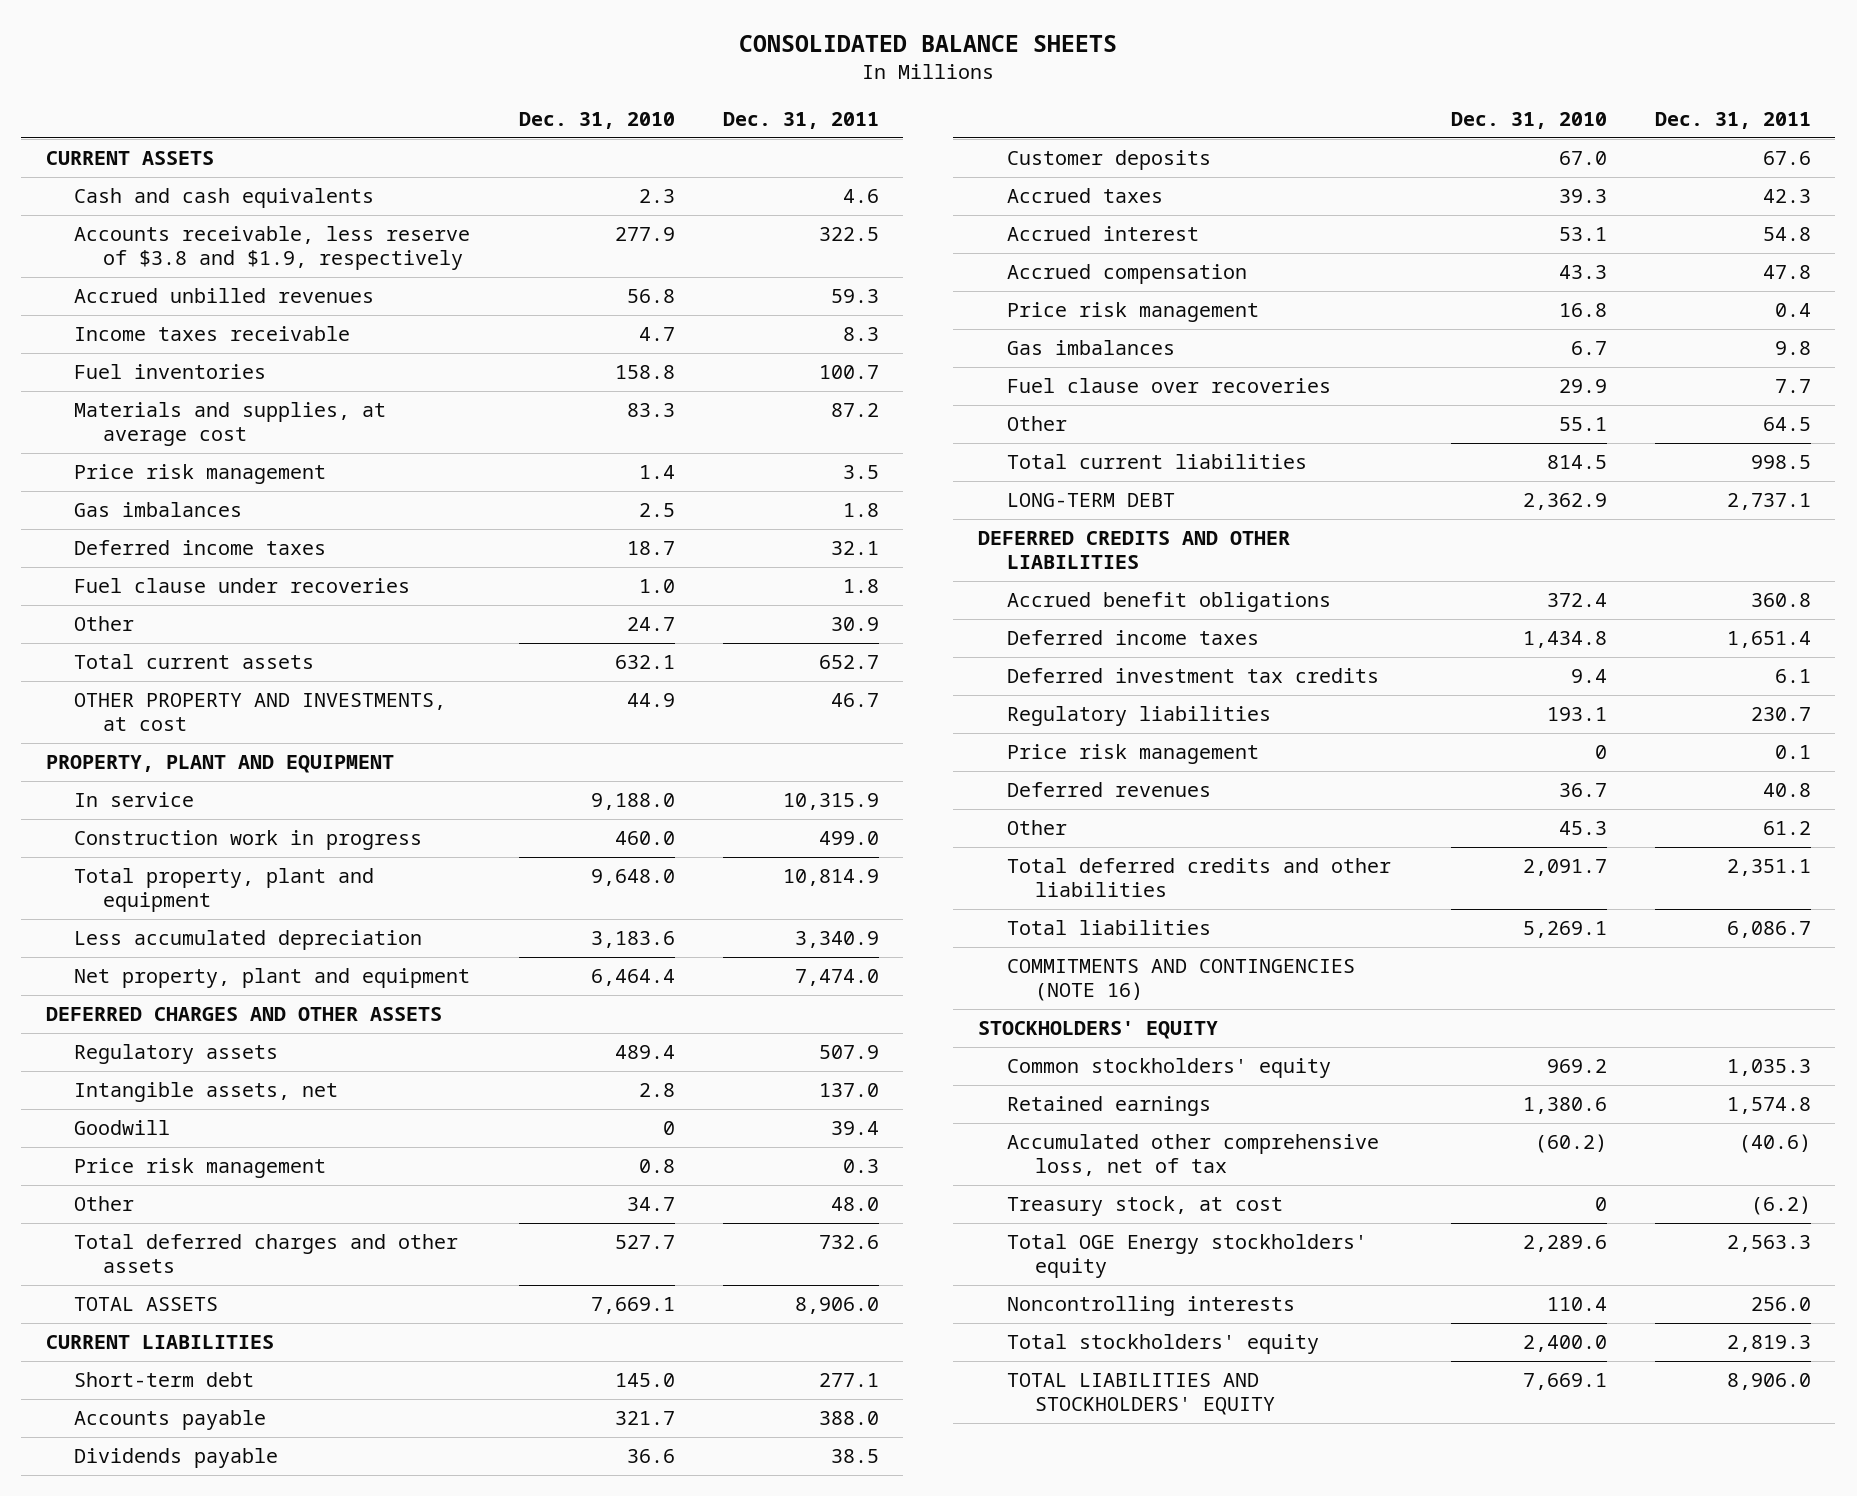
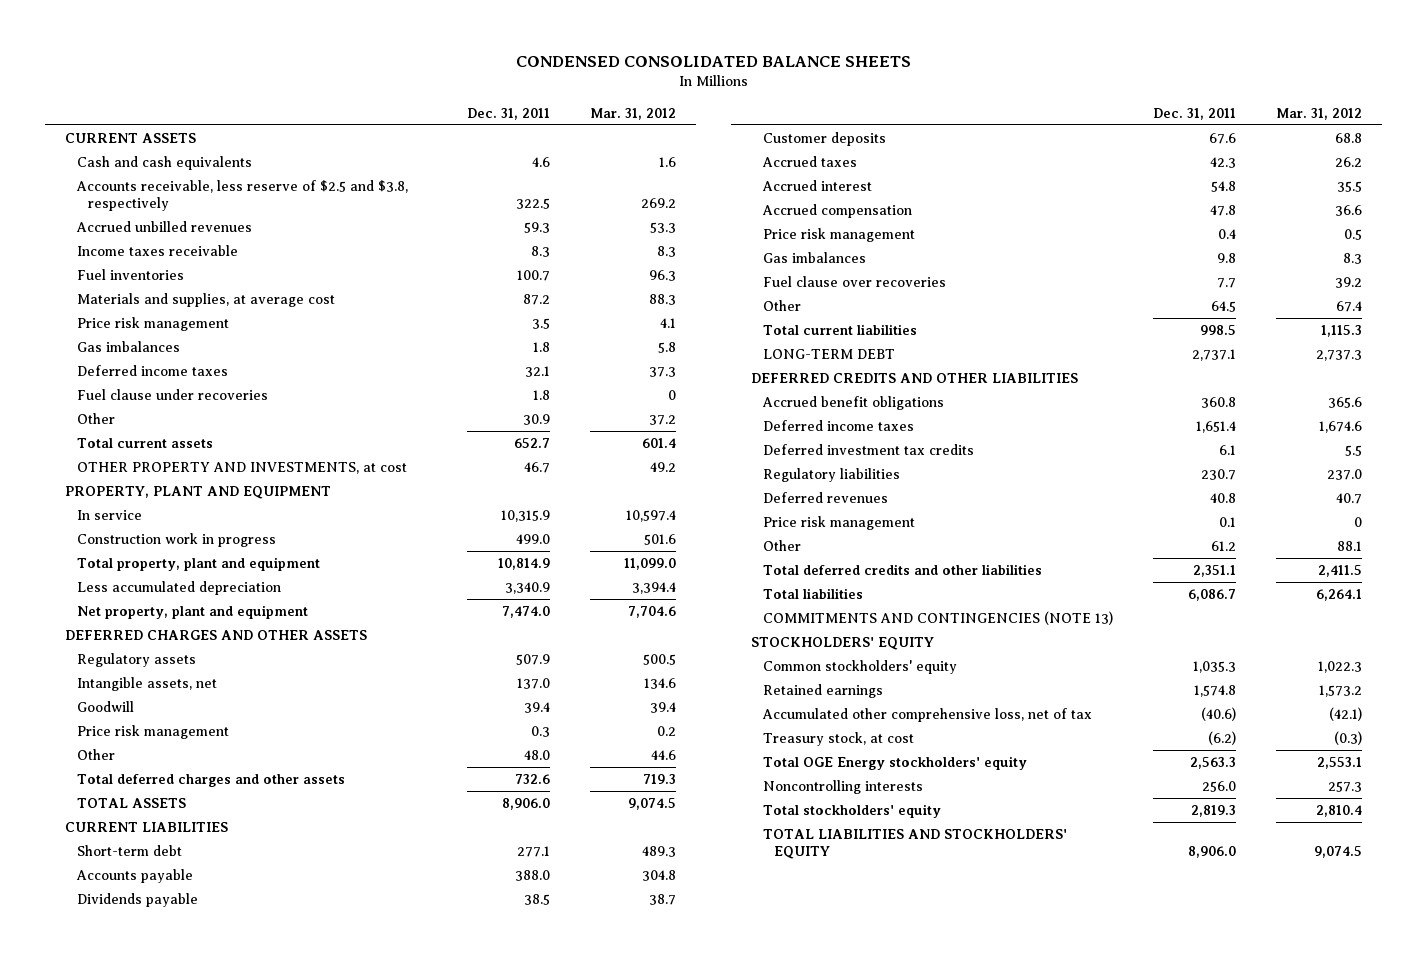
- CONSOLIDATED BALANCE SHEETS
+ CONDENSED CONSOLIDATED BALANCE SHEETS
- | Dec. 31, 2010 | Dec. 31, 2011
+ | Dec. 31, 2011 | Mar. 31, 2012
- Accounts receivable, less reserve of $3.8 and $1.9, respectively | 277.9 | 322.5
+ Accounts receivable, less reserve of $2.5 and $3.8, respectively | 322.5 | 269.2
moved down: Price risk management | 0.1 | 0
- COMMITMENTS AND CONTINGENCIES (NOTE 16)
+ COMMITMENTS AND CONTINGENCIES (NOTE 13)

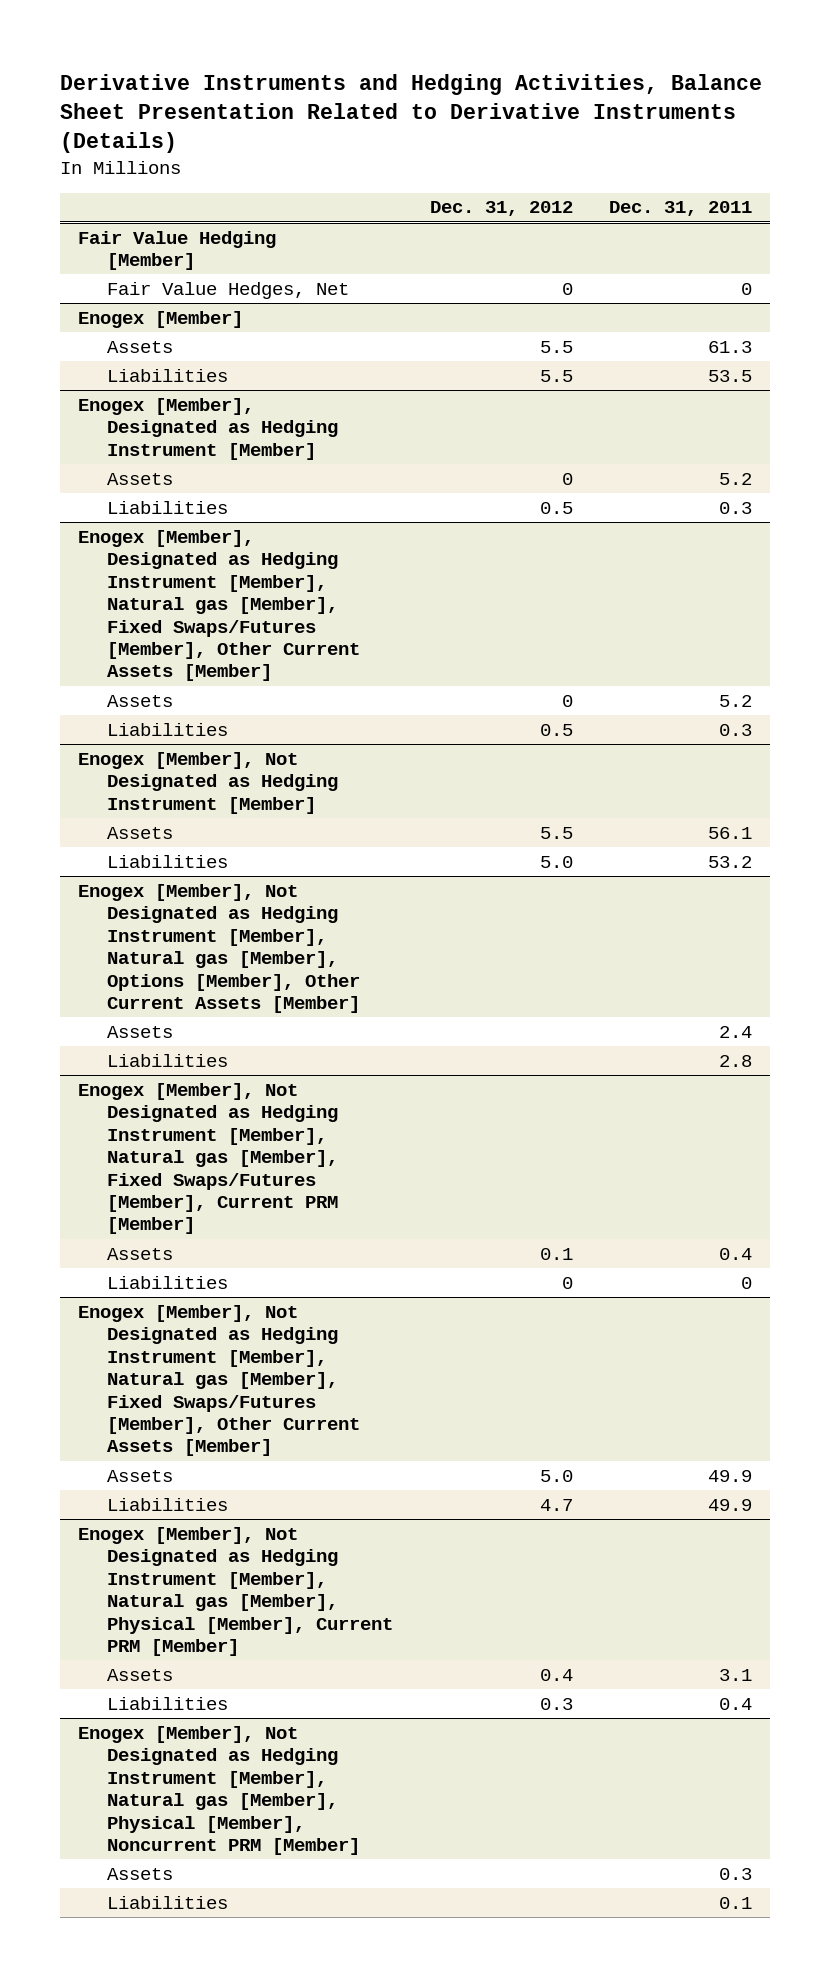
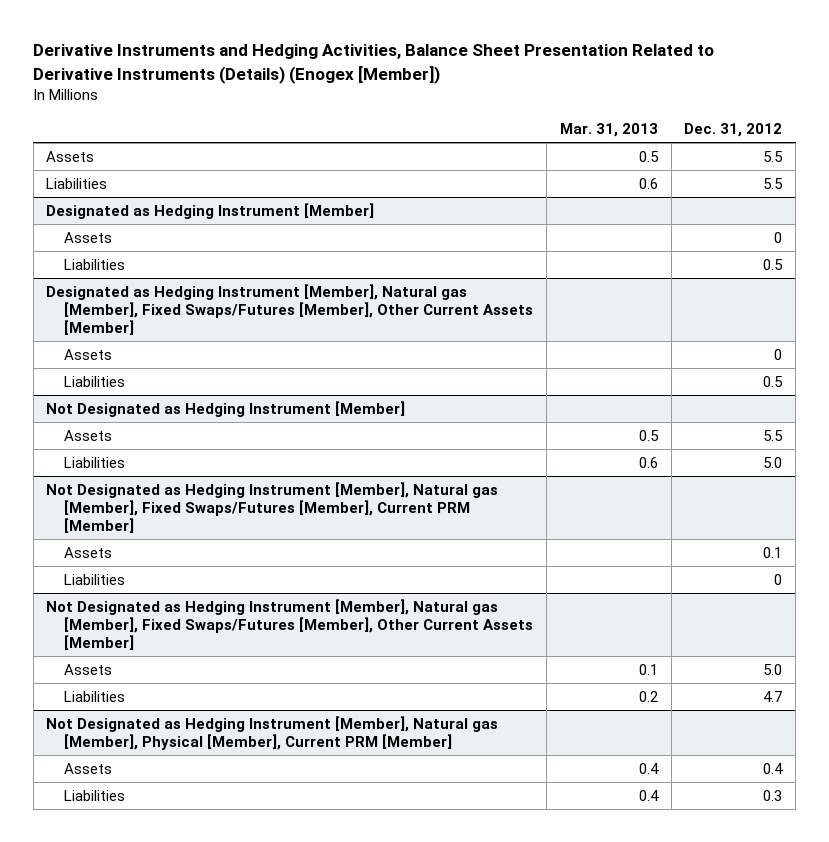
- Derivative Instruments and Hedging Activities, Balance Sheet Presentation Related to Derivative Instruments (Details)
+ Derivative Instruments and Hedging Activities, Balance Sheet Presentation Related to Derivative Instruments (Details) (Enogex [Member])
- | Dec. 31, 2012 | Dec. 31, 2011
+ | Mar. 31, 2013 | Dec. 31, 2012
- Fair Value Hedging [Member]
- Fair Value Hedges, Net | 0 | 0
- Enogex [Member]
- Enogex [Member], Designated as Hedging Instrument [Member]
+ Designated as Hedging Instrument [Member]
- Enogex [Member], Designated as Hedging Instrument [Member], Natural gas [Member], Fixed Swaps/Futures [Member], Other Current Assets [Member]
+ Designated as Hedging Instrument [Member], Natural gas [Member], Fixed Swaps/Futures [Member], Other Current Assets [Member]
- Enogex [Member], Not Designated as Hedging Instrument [Member]
+ Not Designated as Hedging Instrument [Member]
- Enogex [Member], Not Designated as Hedging Instrument [Member], Natural gas [Member], Options [Member], Other Current Assets [Member]
- Assets | | 2.4
- Liabilities | | 2.8
- Enogex [Member], Not Designated as Hedging Instrument [Member], Natural gas [Member], Fixed Swaps/Futures [Member], Current PRM [Member]
+ Not Designated as Hedging Instrument [Member], Natural gas [Member], Fixed Swaps/Futures [Member], Current PRM [Member]
- Enogex [Member], Not Designated as Hedging Instrument [Member], Natural gas [Member], Fixed Swaps/Futures [Member], Other Current Assets [Member]
+ Not Designated as Hedging Instrument [Member], Natural gas [Member], Fixed Swaps/Futures [Member], Other Current Assets [Member]
- Enogex [Member], Not Designated as Hedging Instrument [Member], Natural gas [Member], Physical [Member], Current PRM [Member]
+ Not Designated as Hedging Instrument [Member], Natural gas [Member], Physical [Member], Current PRM [Member]
- Enogex [Member], Not Designated as Hedging Instrument [Member], Natural gas [Member], Physical [Member], Noncurrent PRM [Member]
- Assets | | 0.3
- Liabilities | | 0.1

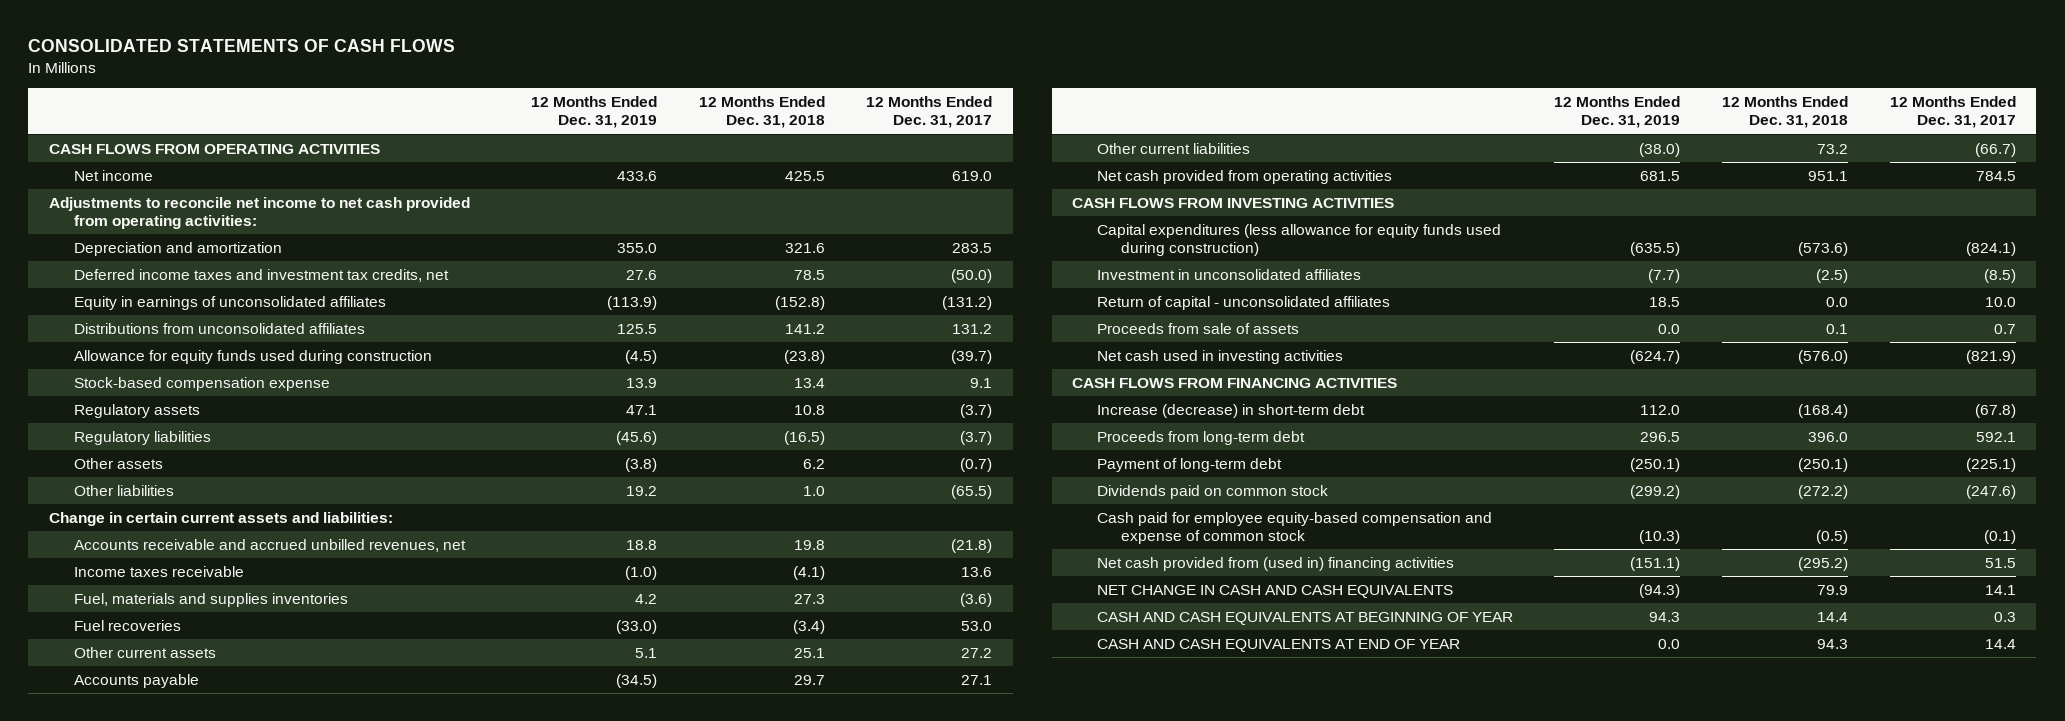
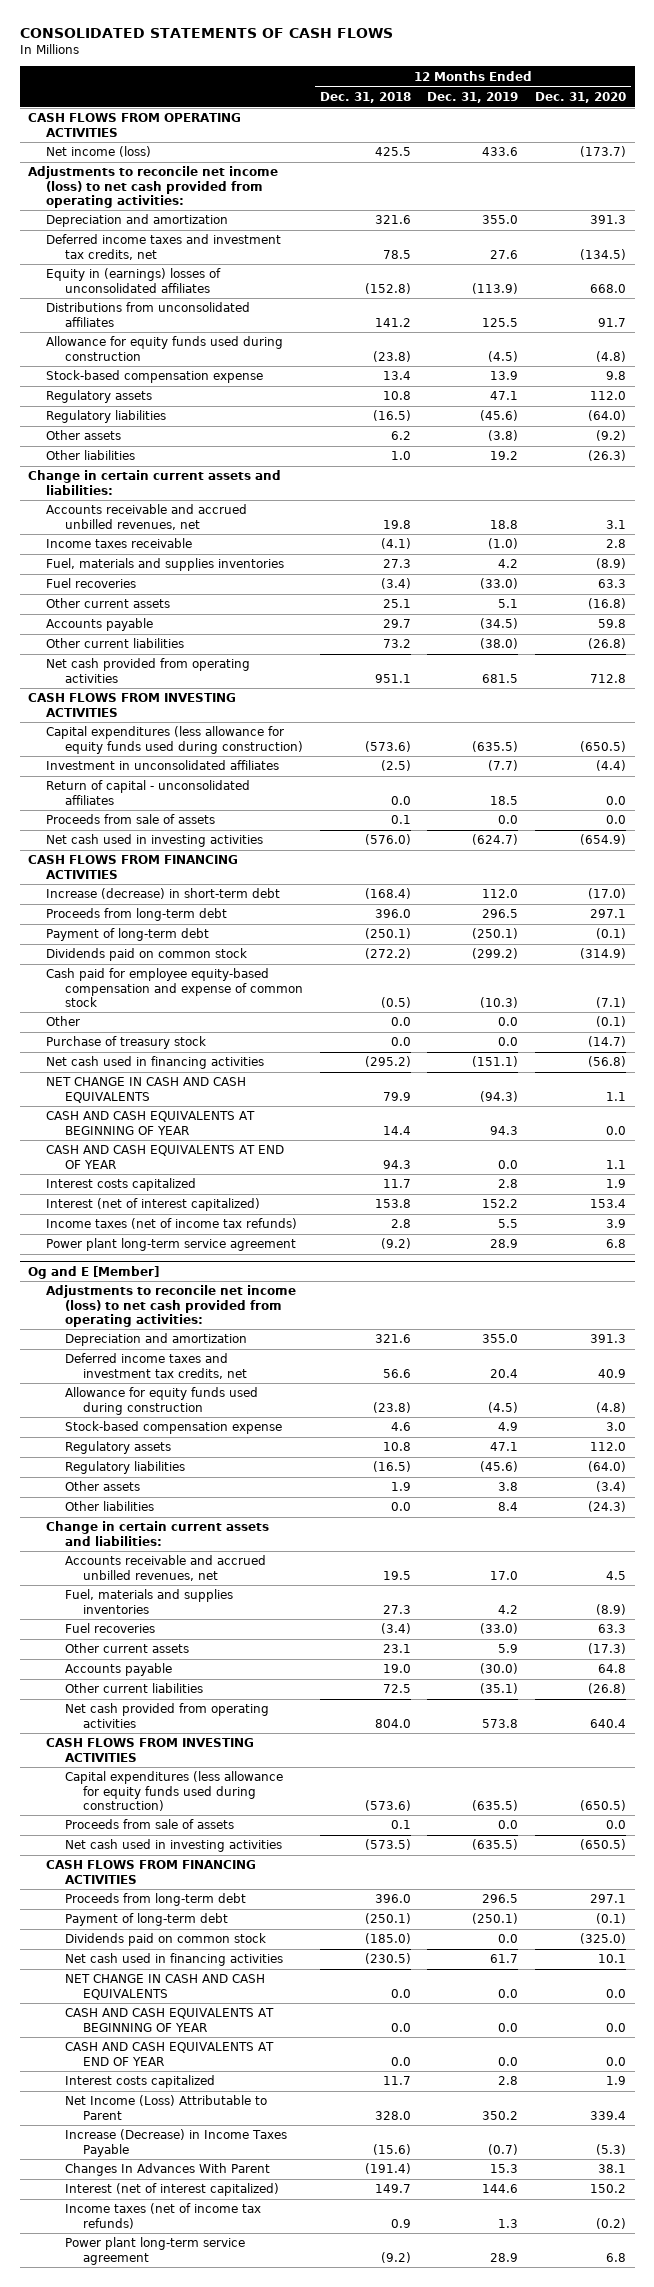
- | 12 Months Ended Dec. 31, 2019 | 12 Months Ended Dec. 31, 2018 | 12 Months Ended Dec. 31, 2017
+ | 12 Months Ended Dec. 31, 2018 | 12 Months Ended Dec. 31, 2019 | 12 Months Ended Dec. 31, 2020
- Net income | 433.6 | 425.5 | 619.0
- Adjustments to reconcile net income to net cash provided from operating activities:
+ Net income (loss) | 425.5 | 433.6 | (173.7)
+ Adjustments to reconcile net income (loss) to net cash provided from operating activities:
- Equity in earnings of unconsolidated affiliates | (113.9) | (152.8) | (131.2)
+ Equity in (earnings) losses of unconsolidated affiliates | (152.8) | (113.9) | 668.0
- Net cash provided from (used in) financing activities | (151.1) | (295.2) | 51.5
+ Other | 0.0 | 0.0 | (0.1)
+ Purchase of treasury stock | 0.0 | 0.0 | (14.7)
+ Net cash used in financing activities | (295.2) | (151.1) | (56.8)
+ Interest costs capitalized | 11.7 | 2.8 | 1.9
+ Interest (net of interest capitalized) | 153.8 | 152.2 | 153.4
+ Income taxes (net of income tax refunds) | 2.8 | 5.5 | 3.9
+ Power plant long-term service agreement | (9.2) | 28.9 | 6.8
+ Og and E [Member]
+ Adjustments to reconcile net income (loss) to net cash provided from operating activities:
+ Depreciation and amortization | 321.6 | 355.0 | 391.3
+ Deferred income taxes and investment tax credits, net | 56.6 | 20.4 | 40.9
+ Allowance for equity funds used during construction | (23.8) | (4.5) | (4.8)
+ Stock-based compensation expense | 4.6 | 4.9 | 3.0
+ Regulatory assets | 10.8 | 47.1 | 112.0
+ Regulatory liabilities | (16.5) | (45.6) | (64.0)
+ Other assets | 1.9 | 3.8 | (3.4)
+ Other liabilities | 0.0 | 8.4 | (24.3)
+ Change in certain current assets and liabilities:
+ Accounts receivable and accrued unbilled revenues, net | 19.5 | 17.0 | 4.5
+ Fuel, materials and supplies inventories | 27.3 | 4.2 | (8.9)
+ Fuel recoveries | (3.4) | (33.0) | 63.3
+ Other current assets | 23.1 | 5.9 | (17.3)
+ Accounts payable | 19.0 | (30.0) | 64.8
+ Other current liabilities | 72.5 | (35.1) | (26.8)
+ Net cash provided from operating activities | 804.0 | 573.8 | 640.4
+ CASH FLOWS FROM INVESTING ACTIVITIES
+ Capital expenditures (less allowance for equity funds used during construction) | (573.6) | (635.5) | (650.5)
+ Proceeds from sale of assets | 0.1 | 0.0 | 0.0
+ Net cash used in investing activities | (573.5) | (635.5) | (650.5)
+ CASH FLOWS FROM FINANCING ACTIVITIES
+ Proceeds from long-term debt | 396.0 | 296.5 | 297.1
+ Payment of long-term debt | (250.1) | (250.1) | (0.1)
+ Dividends paid on common stock | (185.0) | 0.0 | (325.0)
+ Net cash used in financing activities | (230.5) | 61.7 | 10.1
+ NET CHANGE IN CASH AND CASH EQUIVALENTS | 0.0 | 0.0 | 0.0
+ CASH AND CASH EQUIVALENTS AT BEGINNING OF YEAR | 0.0 | 0.0 | 0.0
+ CASH AND CASH EQUIVALENTS AT END OF YEAR | 0.0 | 0.0 | 0.0
+ Interest costs capitalized | 11.7 | 2.8 | 1.9
+ Net Income (Loss) Attributable to Parent | 328.0 | 350.2 | 339.4
+ Increase (Decrease) in Income Taxes Payable | (15.6) | (0.7) | (5.3)
+ Changes In Advances With Parent | (191.4) | 15.3 | 38.1
+ Interest (net of interest capitalized) | 149.7 | 144.6 | 150.2
+ Income taxes (net of income tax refunds) | 0.9 | 1.3 | (0.2)
+ Power plant long-term service agreement | (9.2) | 28.9 | 6.8

